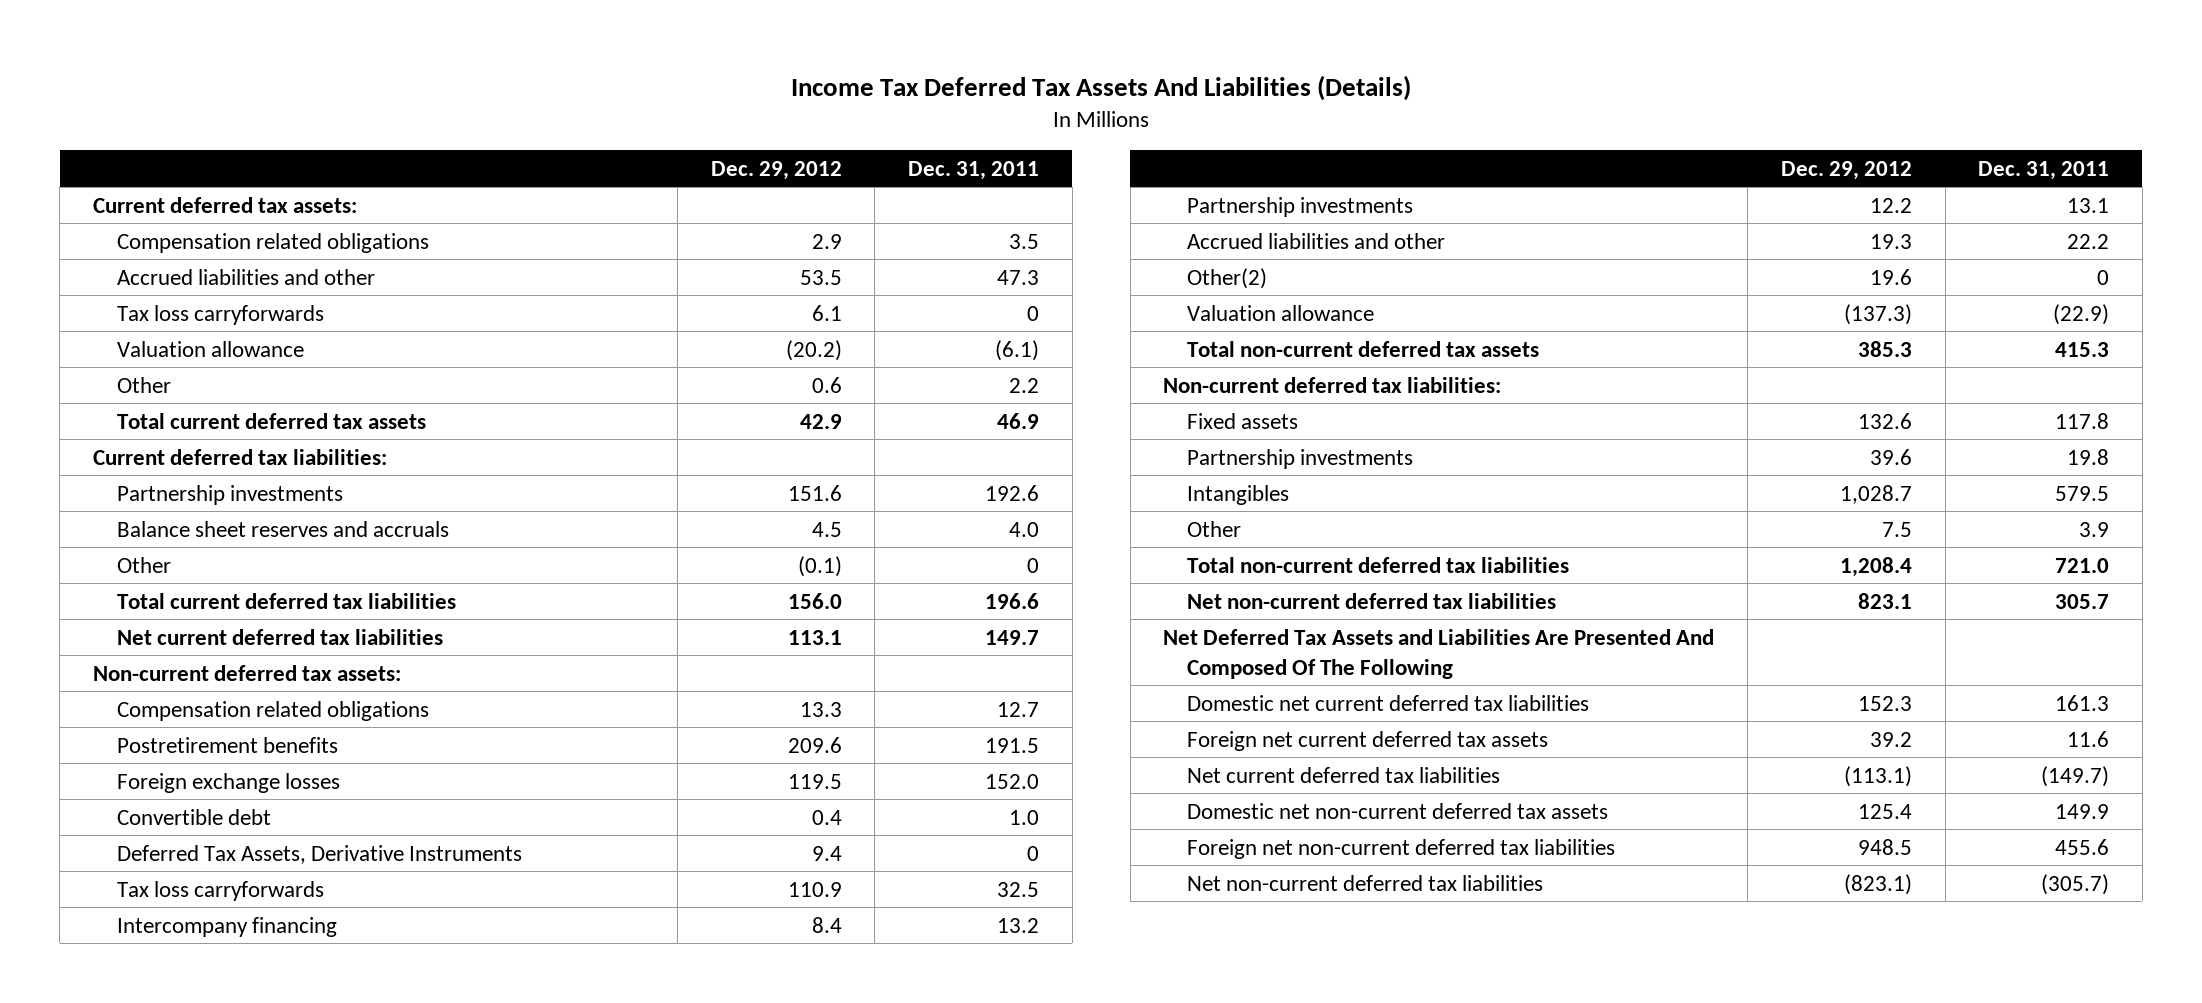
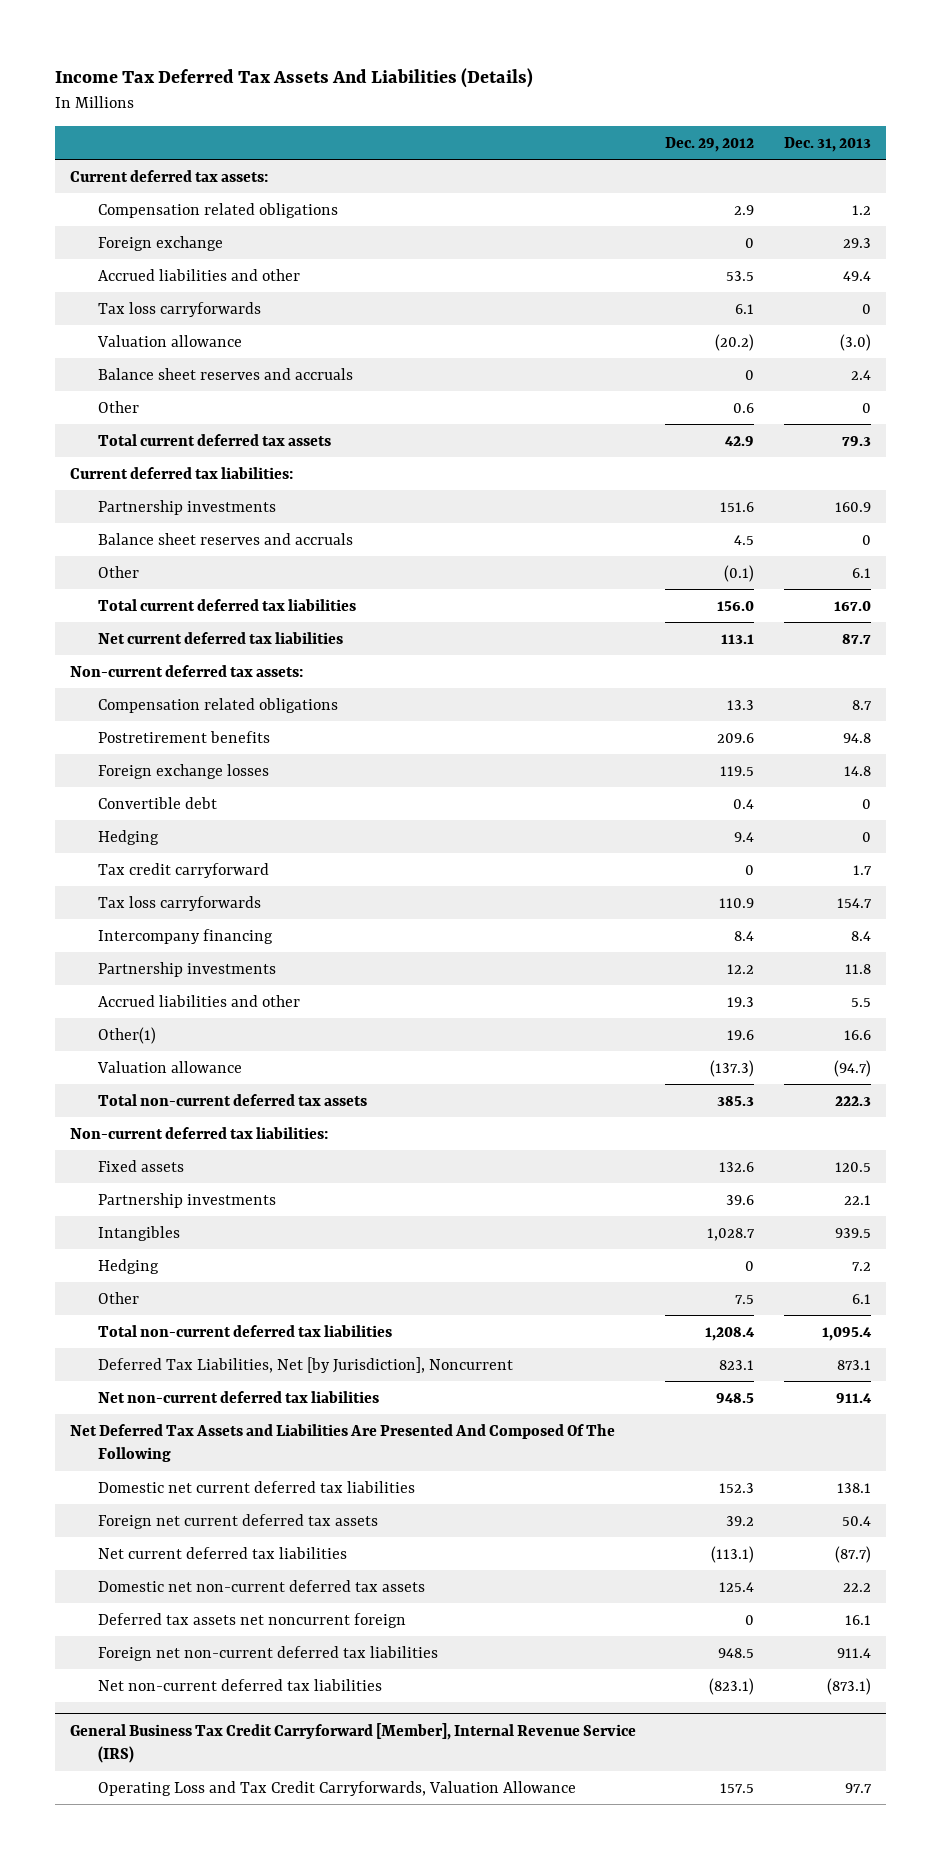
- | Dec. 29, 2012 | Dec. 31, 2011
+ | Dec. 29, 2012 | Dec. 31, 2013
+ Foreign exchange | 0 | 29.3
+ Balance sheet reserves and accruals | 0 | 2.4
- Deferred Tax Assets, Derivative Instruments | 9.4 | 0
+ Hedging | 9.4 | 0
+ Tax credit carryforward | 0 | 1.7
- Other(2) | 19.6 | 0
+ Other(1) | 19.6 | 16.6
+ Hedging | 0 | 7.2
- Net non-current deferred tax liabilities | 823.1 | 305.7
+ Deferred Tax Liabilities, Net [by Jurisdiction], Noncurrent | 823.1 | 873.1
+ Net non-current deferred tax liabilities | 948.5 | 911.4
+ Deferred tax assets net noncurrent foreign | 0 | 16.1
+ General Business Tax Credit Carryforward [Member], Internal Revenue Service (IRS)
+ Operating Loss and Tax Credit Carryforwards, Valuation Allowance | 157.5 | 97.7

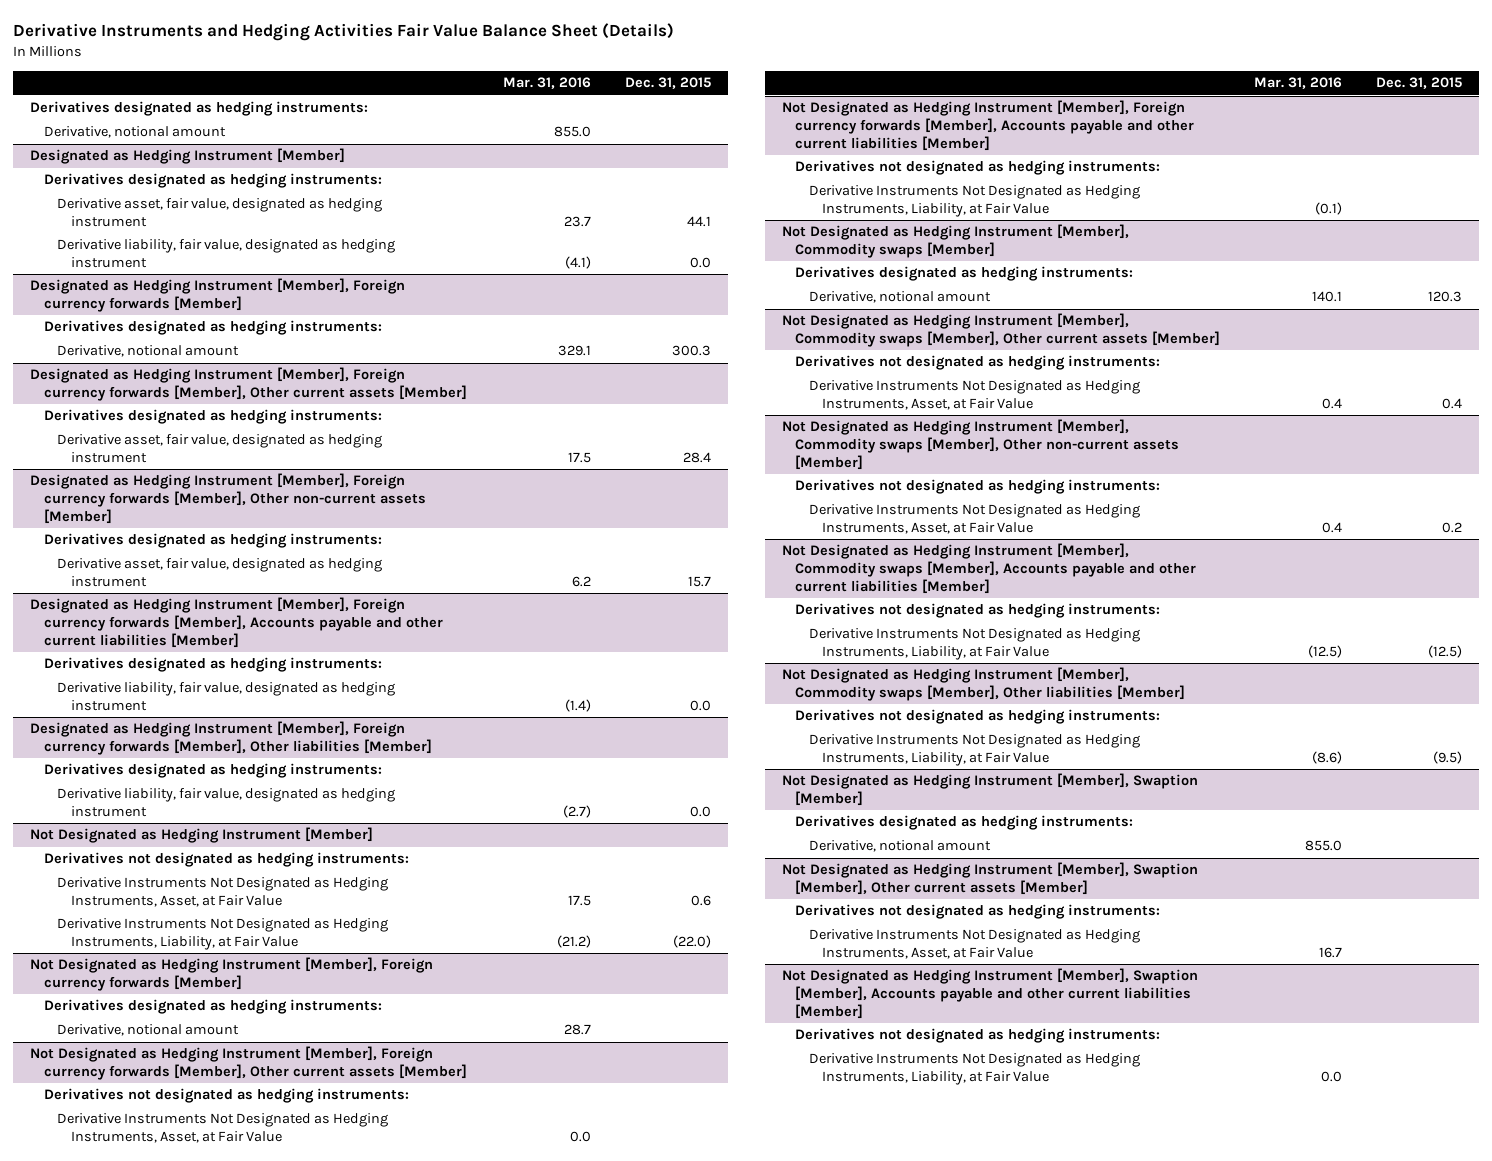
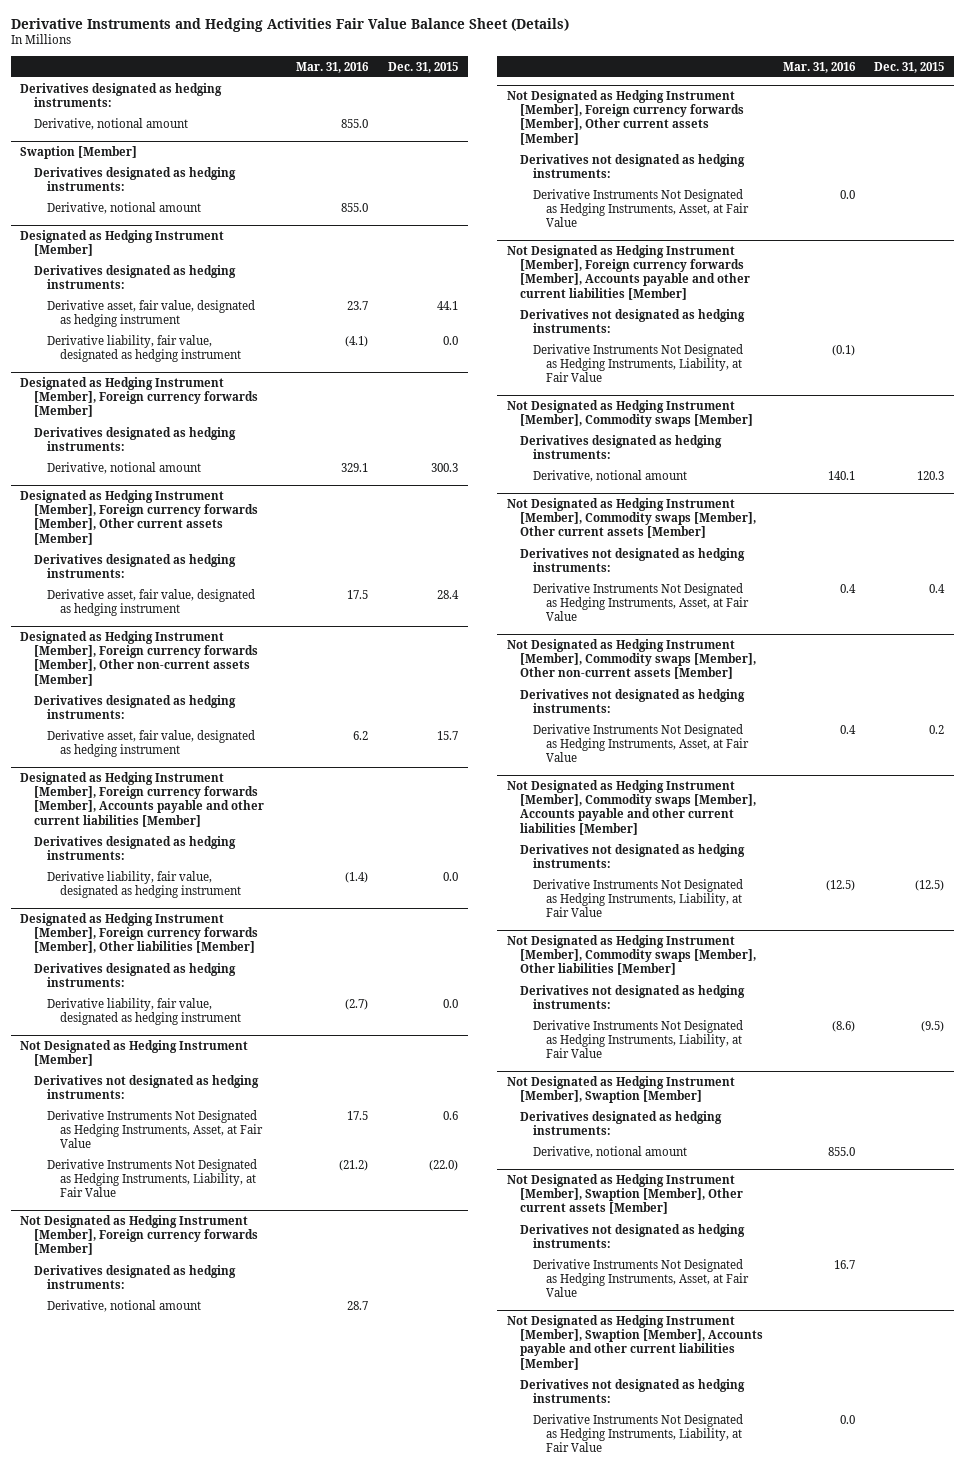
+ Swaption [Member]
+ Derivatives designated as hedging instruments:
+ Derivative, notional amount | 855.0 |

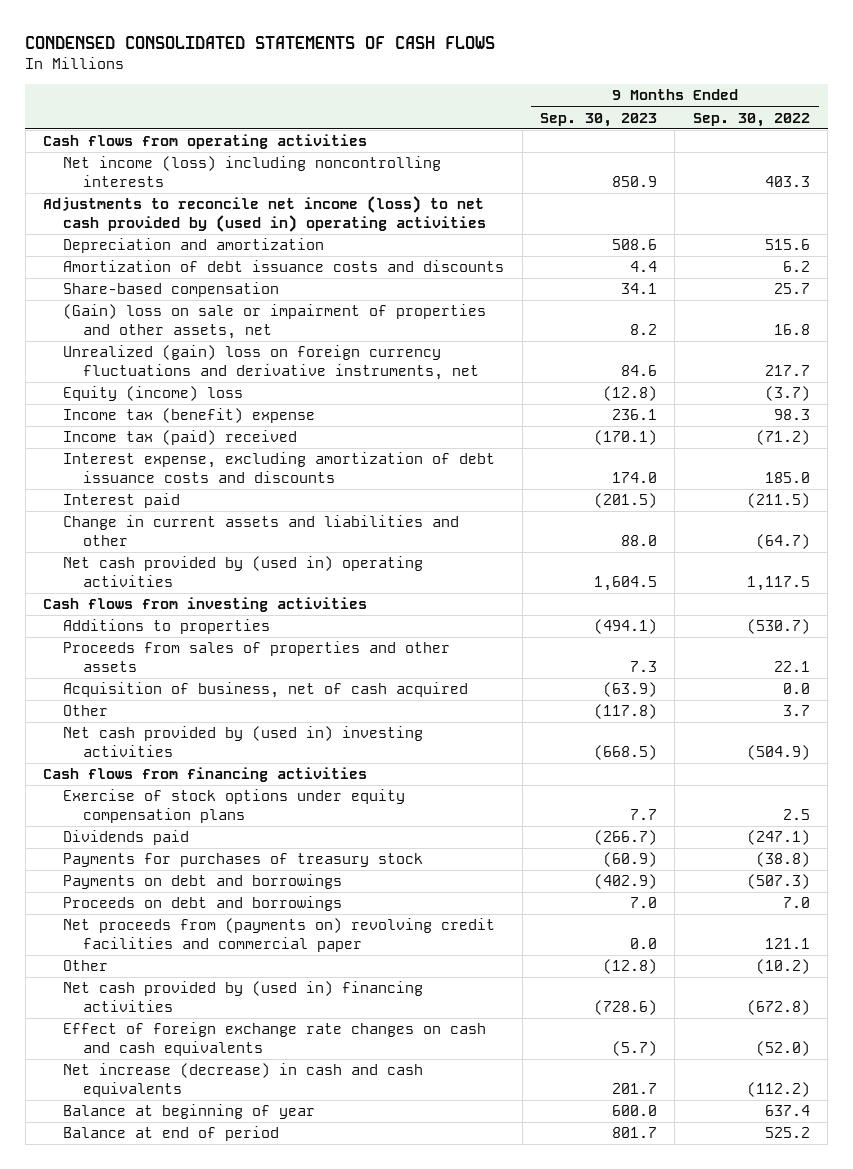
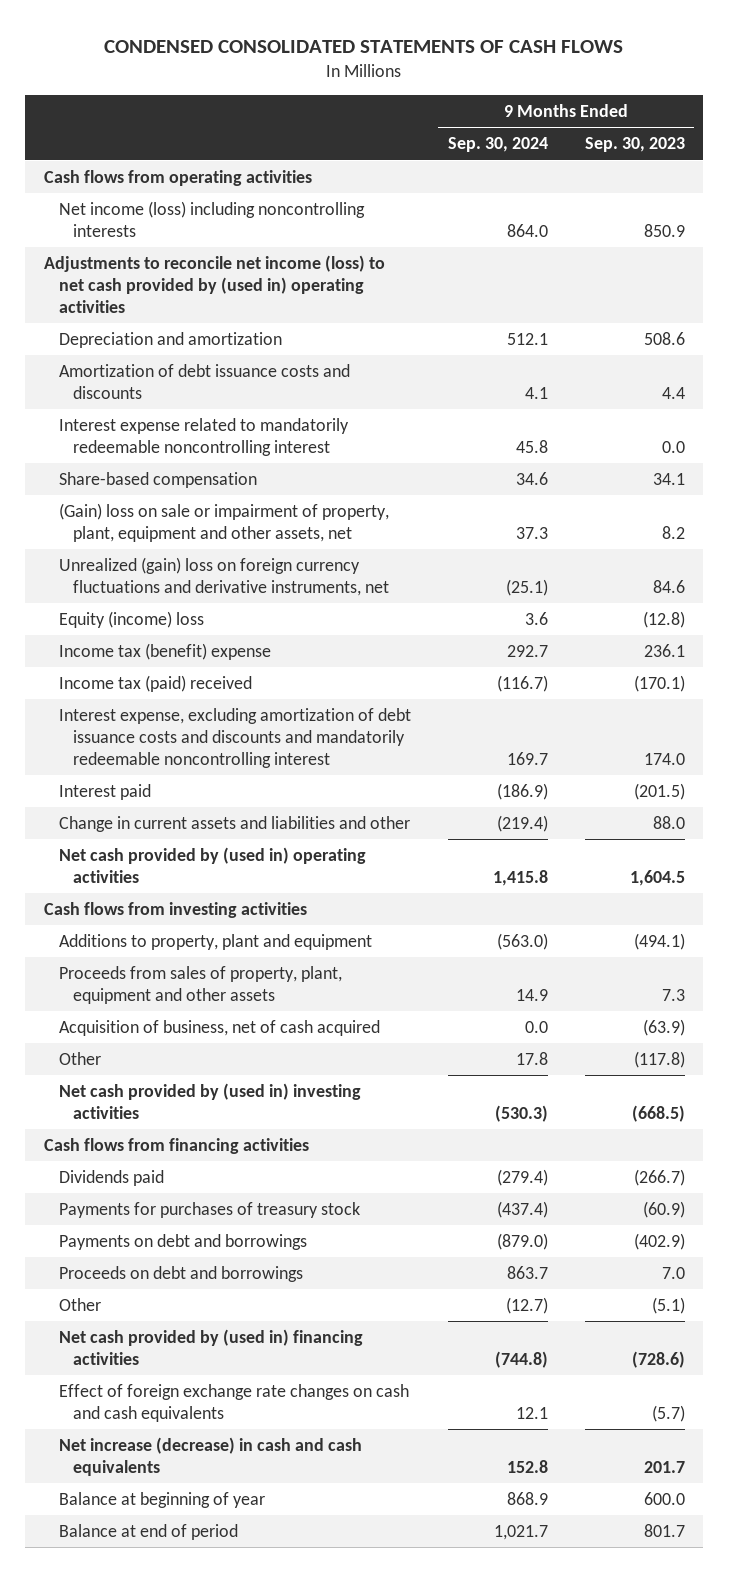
- | 9 Months Ended Sep. 30, 2023 | 9 Months Ended Sep. 30, 2022
+ | 9 Months Ended Sep. 30, 2024 | 9 Months Ended Sep. 30, 2023
+ Interest expense related to mandatorily redeemable noncontrolling interest | 45.8 | 0.0
- (Gain) loss on sale or impairment of properties and other assets, net | 8.2 | 16.8
+ (Gain) loss on sale or impairment of property, plant, equipment and other assets, net | 37.3 | 8.2
- Interest expense, excluding amortization of debt issuance costs and discounts | 174.0 | 185.0
+ Interest expense, excluding amortization of debt issuance costs and discounts and mandatorily redeemable noncontrolling interest | 169.7 | 174.0
- Additions to properties | (494.1) | (530.7)
- Proceeds from sales of properties and other assets | 7.3 | 22.1
+ Additions to property, plant and equipment | (563.0) | (494.1)
+ Proceeds from sales of property, plant, equipment and other assets | 14.9 | 7.3
- Exercise of stock options under equity compensation plans | 7.7 | 2.5
- Net proceeds from (payments on) revolving credit facilities and commercial paper | 0.0 | 121.1
- Other | (12.8) | (10.2)
+ Other | (12.7) | (5.1)

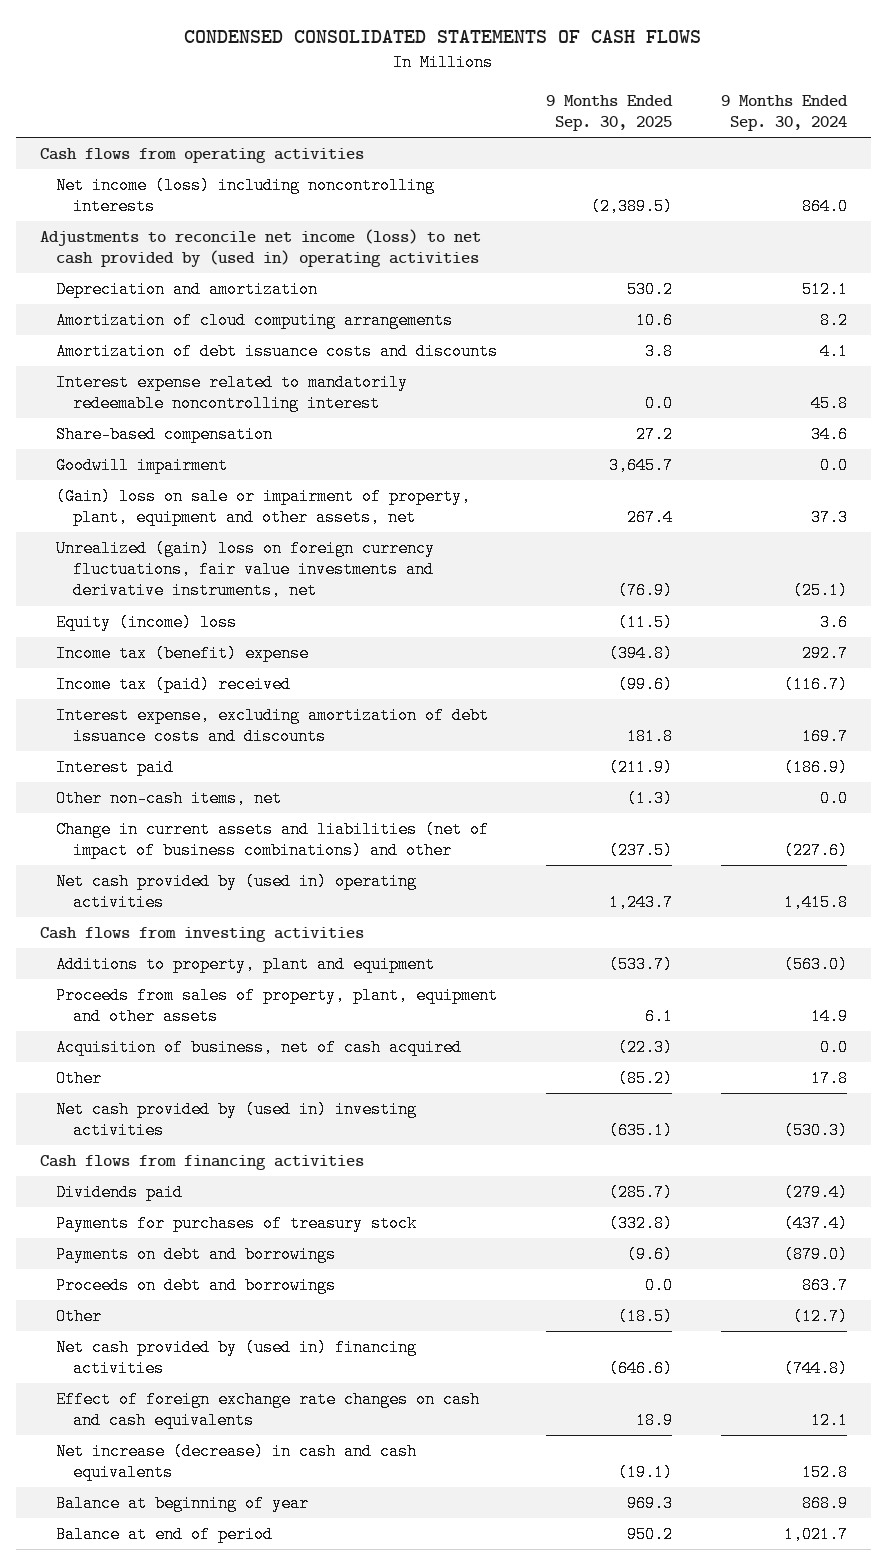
- | 9 Months Ended Sep. 30, 2024 | 9 Months Ended Sep. 30, 2023
+ | 9 Months Ended Sep. 30, 2025 | 9 Months Ended Sep. 30, 2024
+ Amortization of cloud computing arrangements | 10.6 | 8.2
+ Goodwill impairment | 3,645.7 | 0.0
- Unrealized (gain) loss on foreign currency fluctuations and derivative instruments, net | (25.1) | 84.6
+ Unrealized (gain) loss on foreign currency fluctuations, fair value investments and derivative instruments, net | (76.9) | (25.1)
- Interest expense, excluding amortization of debt issuance costs and discounts and mandatorily redeemable noncontrolling interest | 169.7 | 174.0
+ Interest expense, excluding amortization of debt issuance costs and discounts | 181.8 | 169.7
- Change in current assets and liabilities and other | (219.4) | 88.0
+ Other non-cash items, net | (1.3) | 0.0
+ Change in current assets and liabilities (net of impact of business combinations) and other | (237.5) | (227.6)

